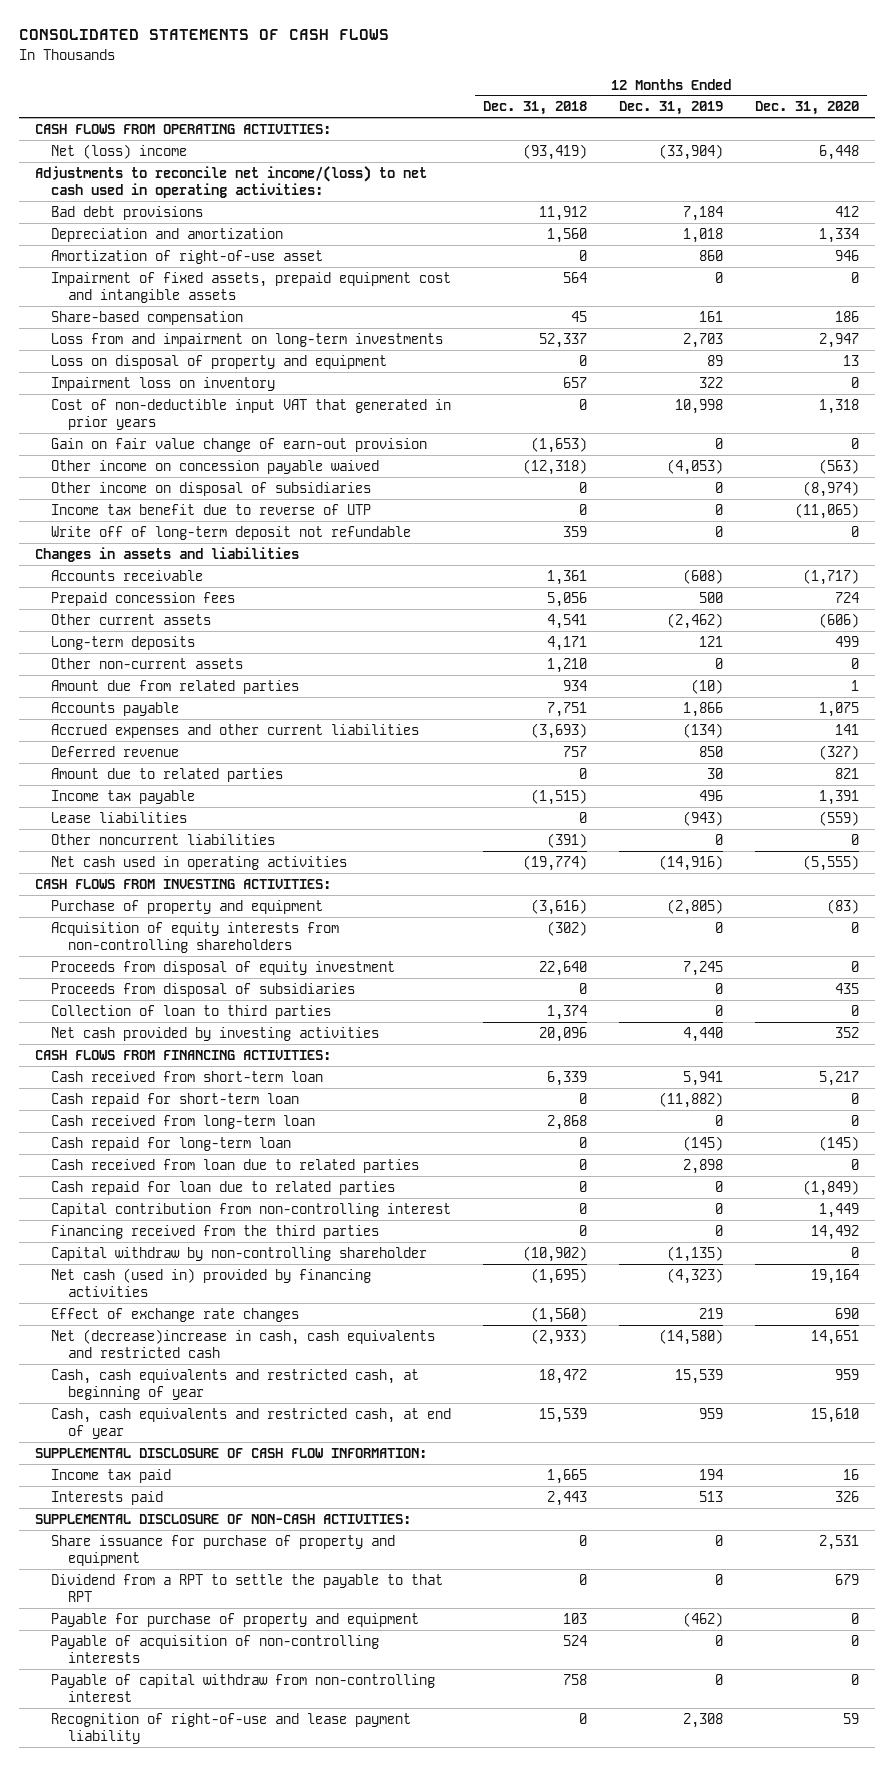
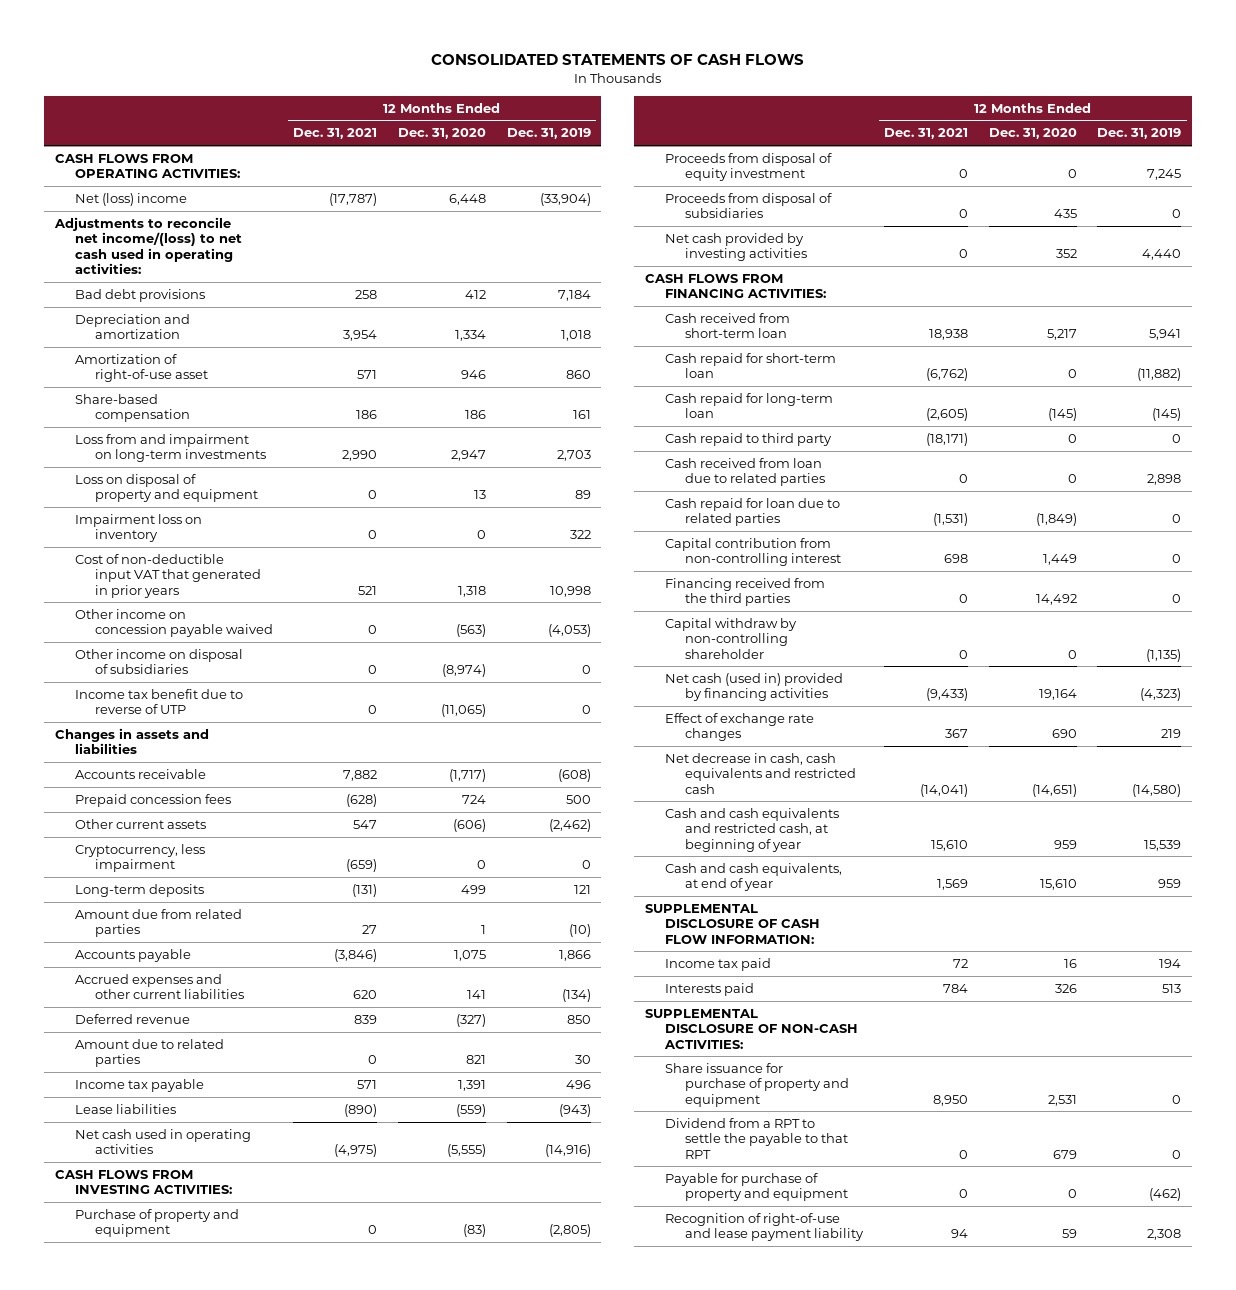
- | 12 Months Ended Dec. 31, 2018 | 12 Months Ended Dec. 31, 2019 | 12 Months Ended Dec. 31, 2020
+ | 12 Months Ended Dec. 31, 2021 | 12 Months Ended Dec. 31, 2020 | 12 Months Ended Dec. 31, 2019
- Impairment of fixed assets, prepaid equipment cost and intangible assets | 564 | 0 | 0
- Gain on fair value change of earn-out provision | (1,653) | 0 | 0
- Write off of long-term deposit not refundable | 359 | 0 | 0
+ Cryptocurrency, less impairment | (659) | 0 | 0
- Other non-current assets | 1,210 | 0 | 0
- Other noncurrent liabilities | (391) | 0 | 0
- Acquisition of equity interests from non-controlling shareholders | (302) | 0 | 0
- Collection of loan to third parties | 1,374 | 0 | 0
- Cash received from long-term loan | 2,868 | 0 | 0
+ Cash repaid to third party | (18,171) | 0 | 0
- Net (decrease)increase in cash, cash equivalents and restricted cash | (2,933) | (14,580) | 14,651
- Cash, cash equivalents and restricted cash, at beginning of year | 18,472 | 15,539 | 959
- Cash, cash equivalents and restricted cash, at end of year | 15,539 | 959 | 15,610
+ Net decrease in cash, cash equivalents and restricted cash | (14,041) | (14,651) | (14,580)
+ Cash and cash equivalents and restricted cash, at beginning of year | 15,610 | 959 | 15,539
+ Cash and cash equivalents, at end of year | 1,569 | 15,610 | 959
- Payable of acquisition of non-controlling interests | 524 | 0 | 0
- Payable of capital withdraw from non-controlling interest | 758 | 0 | 0

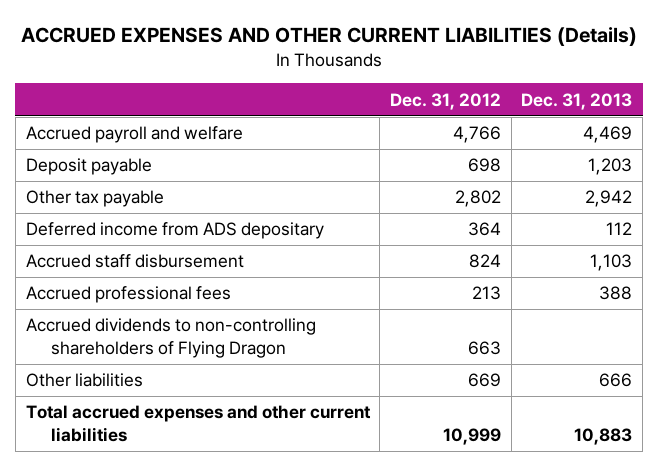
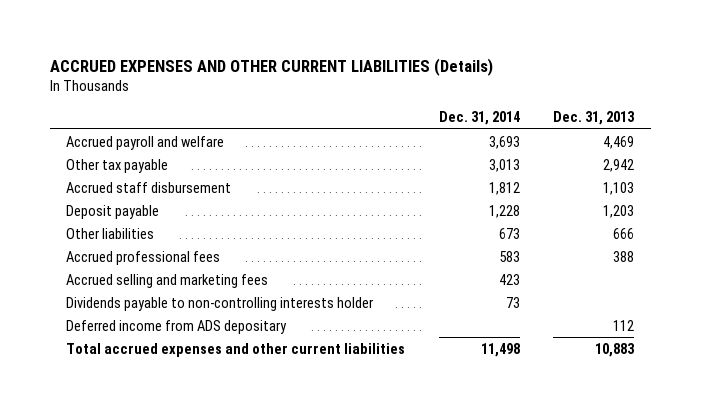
- | Dec. 31, 2012 | Dec. 31, 2013
+ | Dec. 31, 2014 | Dec. 31, 2013
- Accrued dividends to non-controlling shareholders of Flying Dragon | 663 |
moved down: Deposit payable | 1,228 | 1,203
moved down: Accrued professional fees | 583 | 388
+ Accrued selling and marketing fees | 423 |
+ Dividends payable to non-controlling interests holder | 73 |
moved down: Deferred income from ADS depositary | | 112

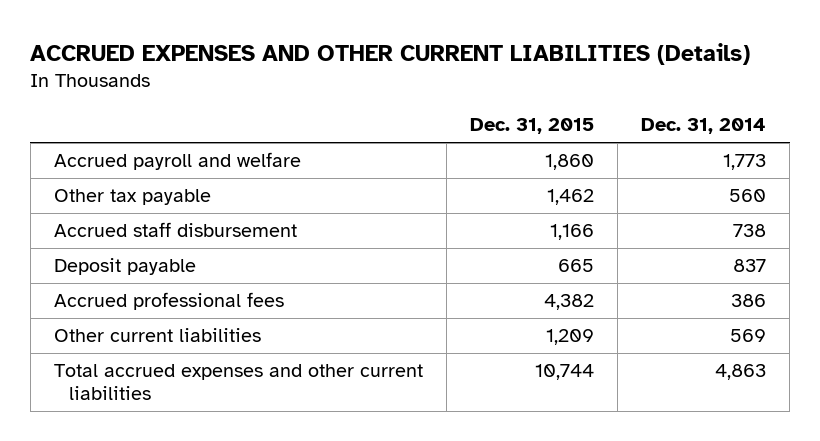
- | Dec. 31, 2014 | Dec. 31, 2013
+ | Dec. 31, 2015 | Dec. 31, 2014
- Accrued payroll and welfare | 3,693 | 4,469
- Other tax payable | 3,013 | 2,942
- Accrued staff disbursement | 1,812 | 1,103
- Deposit payable | 1,228 | 1,203
- Other liabilities | 673 | 666
- Accrued professional fees | 583 | 388
- Accrued selling and marketing fees | 423 |
- Dividends payable to non-controlling interests holder | 73 |
- Deferred income from ADS depositary | | 112
- Total accrued expenses and other current liabilities | 11,498 | 10,883
+ Accrued payroll and welfare | 1,860 | 1,773
+ Other tax payable | 1,462 | 560
+ Accrued staff disbursement | 1,166 | 738
+ Deposit payable | 665 | 837
+ Accrued professional fees | 4,382 | 386
+ Other current liabilities | 1,209 | 569
+ Total accrued expenses and other current liabilities | 10,744 | 4,863

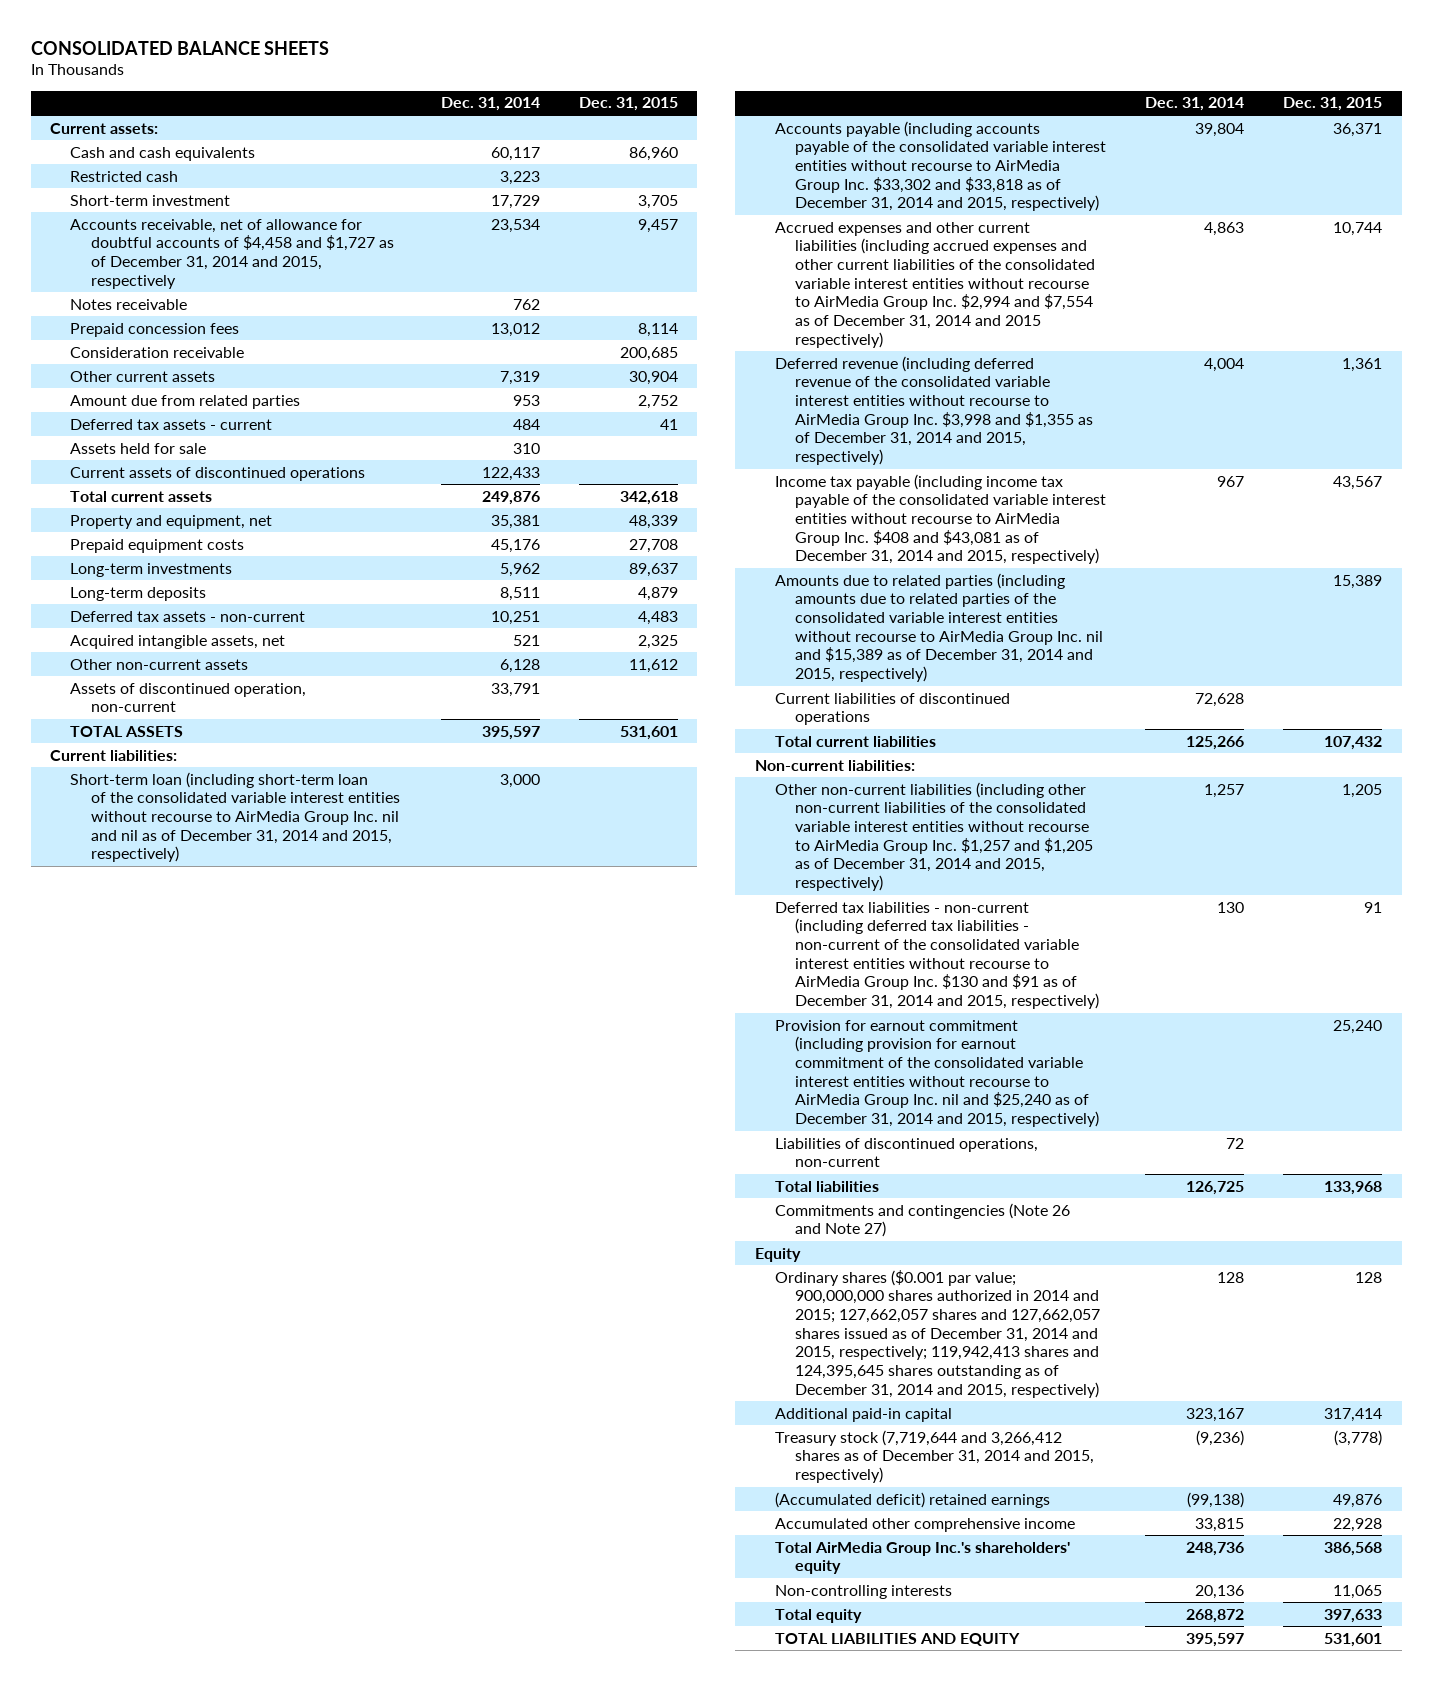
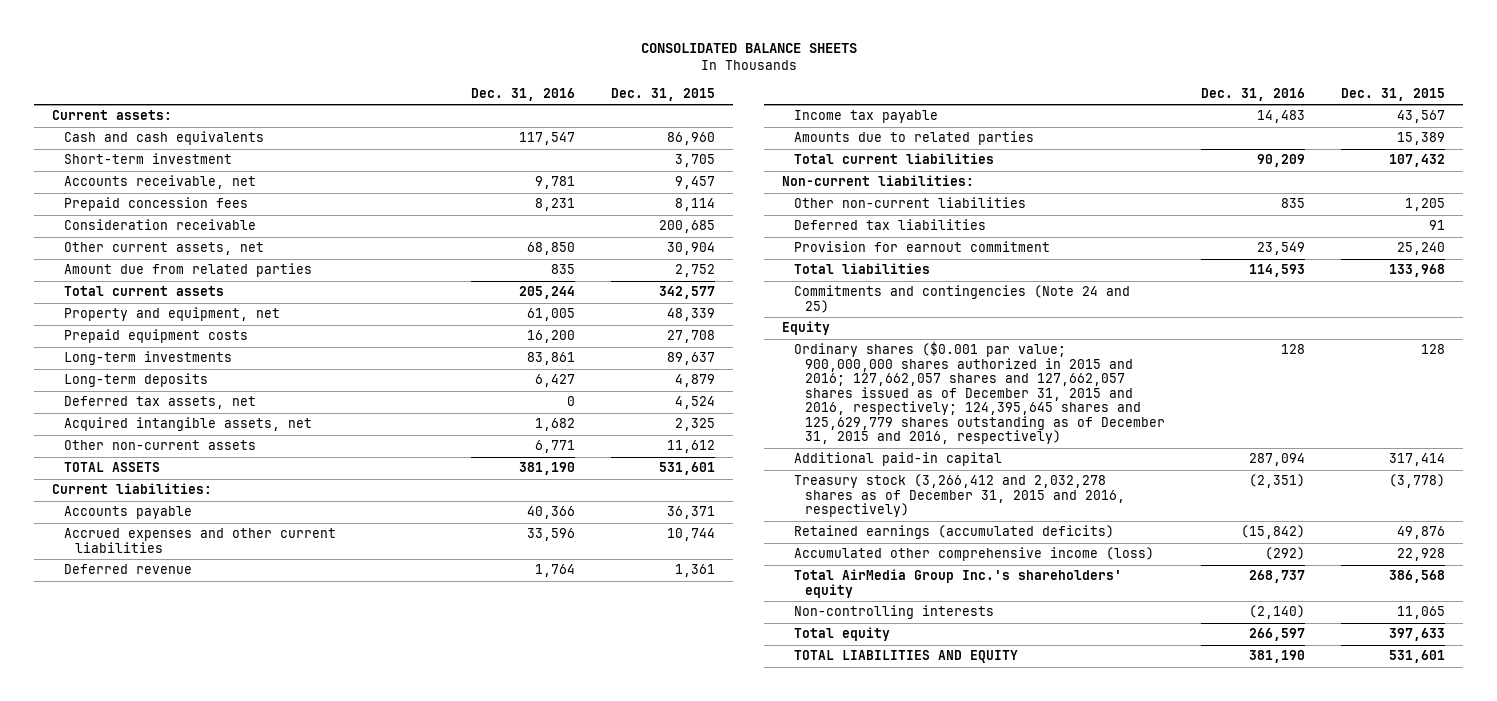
- | Dec. 31, 2014 | Dec. 31, 2015
+ | Dec. 31, 2016 | Dec. 31, 2015
- Restricted cash | 3,223 |
- Accounts receivable, net of allowance for doubtful accounts of $4,458 and $1,727 as of December 31, 2014 and 2015, respectively | 23,534 | 9,457
- Notes receivable | 762 |
+ Accounts receivable, net | 9,781 | 9,457
- Other current assets | 7,319 | 30,904
+ Other current assets, net | 68,850 | 30,904
- Deferred tax assets - current | 484 | 41
- Assets held for sale | 310 |
- Current assets of discontinued operations | 122,433 |
- Total current assets | 249,876 | 342,618
+ Total current assets | 205,244 | 342,577
- Deferred tax assets - non-current | 10,251 | 4,483
+ Deferred tax assets, net | 0 | 4,524
- Assets of discontinued operation, non-current | 33,791 |
- Short-term loan (including short-term loan of the consolidated variable interest entities without recourse to AirMedia Group Inc. nil and nil as of December 31, 2014 and 2015, respectively) | 3,000 |
- Accounts payable (including accounts payable of the consolidated variable interest entities without recourse to AirMedia Group Inc. $33,302 and $33,818 as of December 31, 2014 and 2015, respectively) | 39,804 | 36,371
- Accrued expenses and other current liabilities (including accrued expenses and other current liabilities of the consolidated variable interest entities without recourse to AirMedia Group Inc. $2,994 and $7,554 as of December 31, 2014 and 2015 respectively) | 4,863 | 10,744
- Deferred revenue (including deferred revenue of the consolidated variable interest entities without recourse to AirMedia Group Inc. $3,998 and $1,355 as of December 31, 2014 and 2015, respectively) | 4,004 | 1,361
- Income tax payable (including income tax payable of the consolidated variable interest entities without recourse to AirMedia Group Inc. $408 and $43,081 as of December 31, 2014 and 2015, respectively) | 967 | 43,567
- Amounts due to related parties (including amounts due to related parties of the consolidated variable interest entities without recourse to AirMedia Group Inc. nil and $15,389 as of December 31, 2014 and 2015, respectively) | | 15,389
- Current liabilities of discontinued operations | 72,628 |
+ Accounts payable | 40,366 | 36,371
+ Accrued expenses and other current liabilities | 33,596 | 10,744
+ Deferred revenue | 1,764 | 1,361
+ Income tax payable | 14,483 | 43,567
+ Amounts due to related parties | | 15,389
- Other non-current liabilities (including other non-current liabilities of the consolidated variable interest entities without recourse to AirMedia Group Inc. $1,257 and $1,205 as of December 31, 2014 and 2015, respectively) | 1,257 | 1,205
- Deferred tax liabilities - non-current (including deferred tax liabilities - non-current of the consolidated variable interest entities without recourse to AirMedia Group Inc. $130 and $91 as of December 31, 2014 and 2015, respectively) | 130 | 91
- Provision for earnout commitment (including provision for earnout commitment of the consolidated variable interest entities without recourse to AirMedia Group Inc. nil and $25,240 as of December 31, 2014 and 2015, respectively) | | 25,240
- Liabilities of discontinued operations, non-current | 72 |
+ Other non-current liabilities | 835 | 1,205
+ Deferred tax liabilities | | 91
+ Provision for earnout commitment | 23,549 | 25,240
- Commitments and contingencies (Note 26 and Note 27)
+ Commitments and contingencies (Note 24 and 25)
- Ordinary shares ($0.001 par value; 900,000,000 shares authorized in 2014 and 2015; 127,662,057 shares and 127,662,057 shares issued as of December 31, 2014 and 2015, respectively; 119,942,413 shares and 124,395,645 shares outstanding as of December 31, 2014 and 2015, respectively) | 128 | 128
+ Ordinary shares ($0.001 par value; 900,000,000 shares authorized in 2015 and 2016; 127,662,057 shares and 127,662,057 shares issued as of December 31, 2015 and 2016, respectively; 124,395,645 shares and 125,629,779 shares outstanding as of December 31, 2015 and 2016, respectively) | 128 | 128
- Treasury stock (7,719,644 and 3,266,412 shares as of December 31, 2014 and 2015, respectively) | (9,236) | (3,778)
- (Accumulated deficit) retained earnings | (99,138) | 49,876
- Accumulated other comprehensive income | 33,815 | 22,928
+ Treasury stock (3,266,412 and 2,032,278 shares as of December 31, 2015 and 2016, respectively) | (2,351) | (3,778)
+ Retained earnings (accumulated deficits) | (15,842) | 49,876
+ Accumulated other comprehensive income (loss) | (292) | 22,928

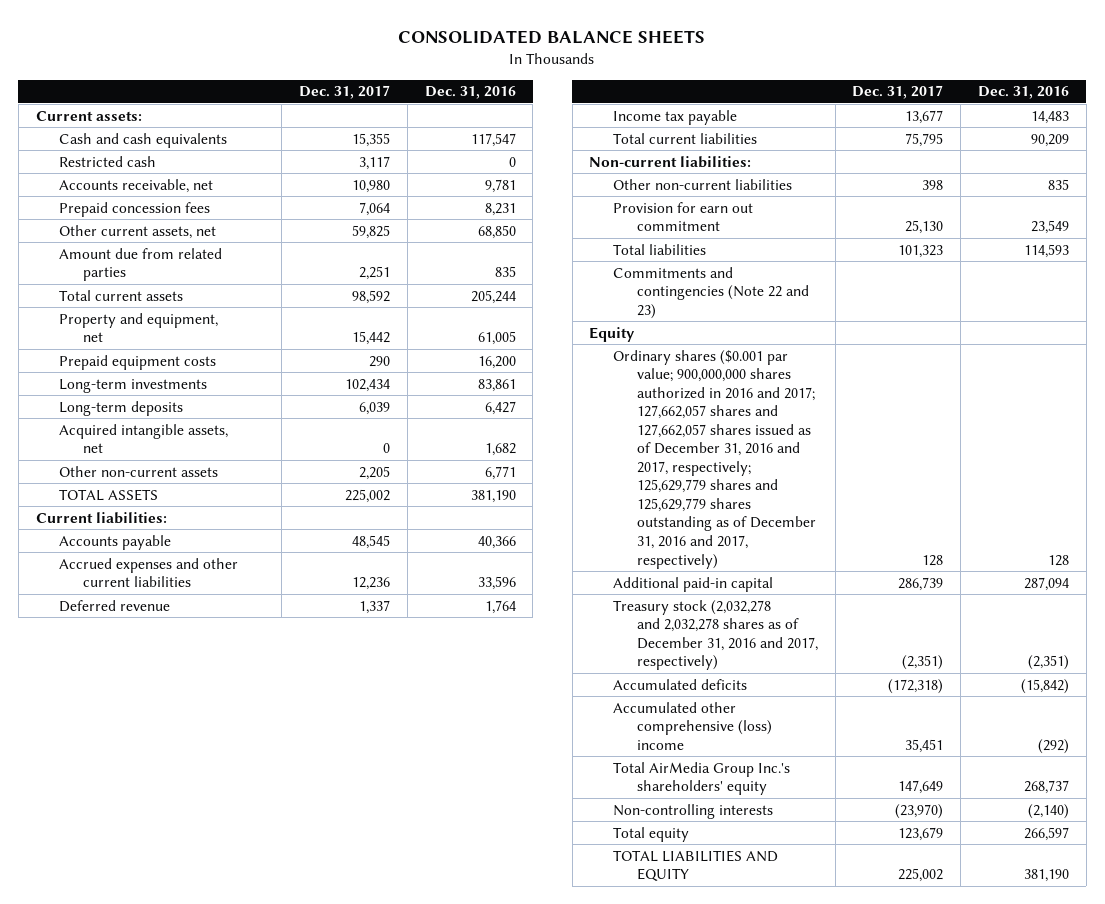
- | Dec. 31, 2016 | Dec. 31, 2015
+ | Dec. 31, 2017 | Dec. 31, 2016
- Short-term investment | | 3,705
+ Restricted cash | 3,117 | 0
- Consideration receivable | | 200,685
- Deferred tax assets, net | 0 | 4,524
- Amounts due to related parties | | 15,389
- Deferred tax liabilities | | 91
- Provision for earnout commitment | 23,549 | 25,240
+ Provision for earn out commitment | 25,130 | 23,549
- Commitments and contingencies (Note 24 and 25)
+ Commitments and contingencies (Note 22 and 23)
- Ordinary shares ($0.001 par value; 900,000,000 shares authorized in 2015 and 2016; 127,662,057 shares and 127,662,057 shares issued as of December 31, 2015 and 2016, respectively; 124,395,645 shares and 125,629,779 shares outstanding as of December 31, 2015 and 2016, respectively) | 128 | 128
+ Ordinary shares ($0.001 par value; 900,000,000 shares authorized in 2016 and 2017; 127,662,057 shares and 127,662,057 shares issued as of December 31, 2016 and 2017, respectively; 125,629,779 shares and 125,629,779 shares outstanding as of December 31, 2016 and 2017, respectively) | 128 | 128
- Treasury stock (3,266,412 and 2,032,278 shares as of December 31, 2015 and 2016, respectively) | (2,351) | (3,778)
- Retained earnings (accumulated deficits) | (15,842) | 49,876
- Accumulated other comprehensive income (loss) | (292) | 22,928
+ Treasury stock (2,032,278 and 2,032,278 shares as of December 31, 2016 and 2017, respectively) | (2,351) | (2,351)
+ Accumulated deficits | (172,318) | (15,842)
+ Accumulated other comprehensive (loss) income | 35,451 | (292)

